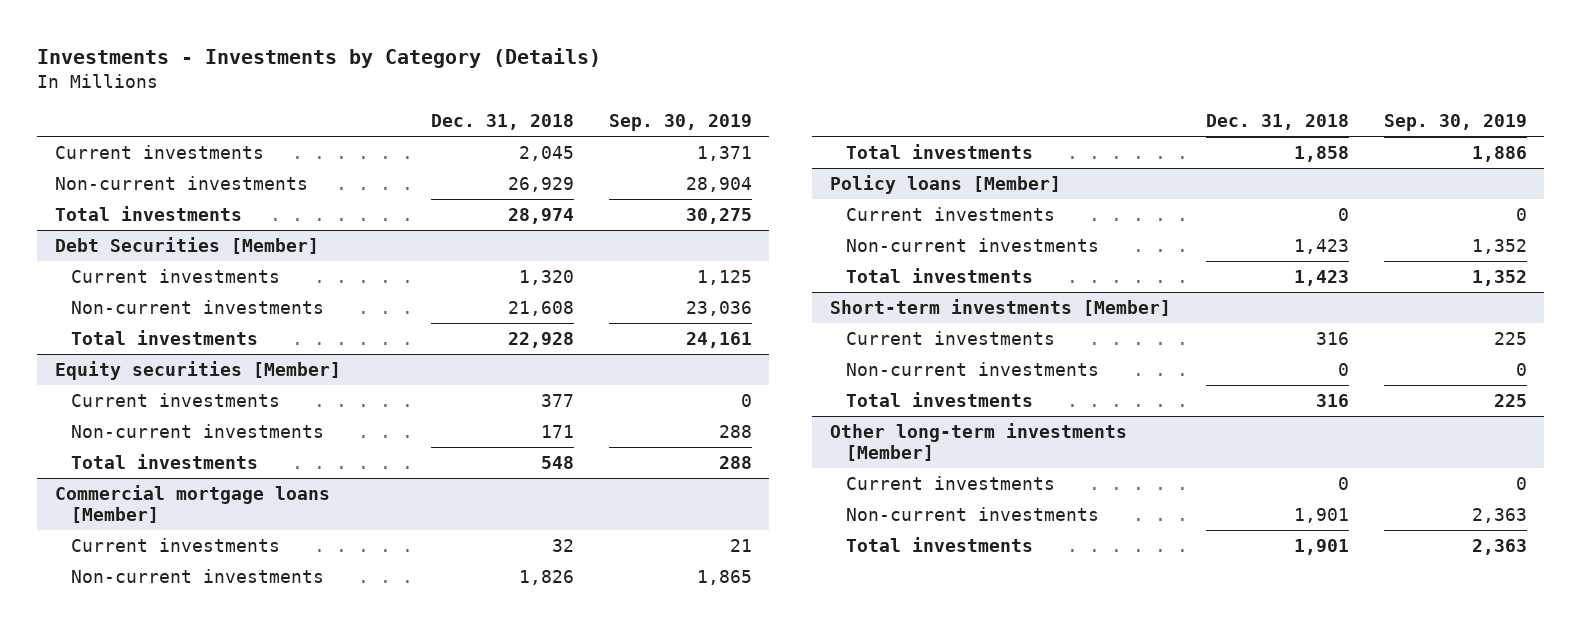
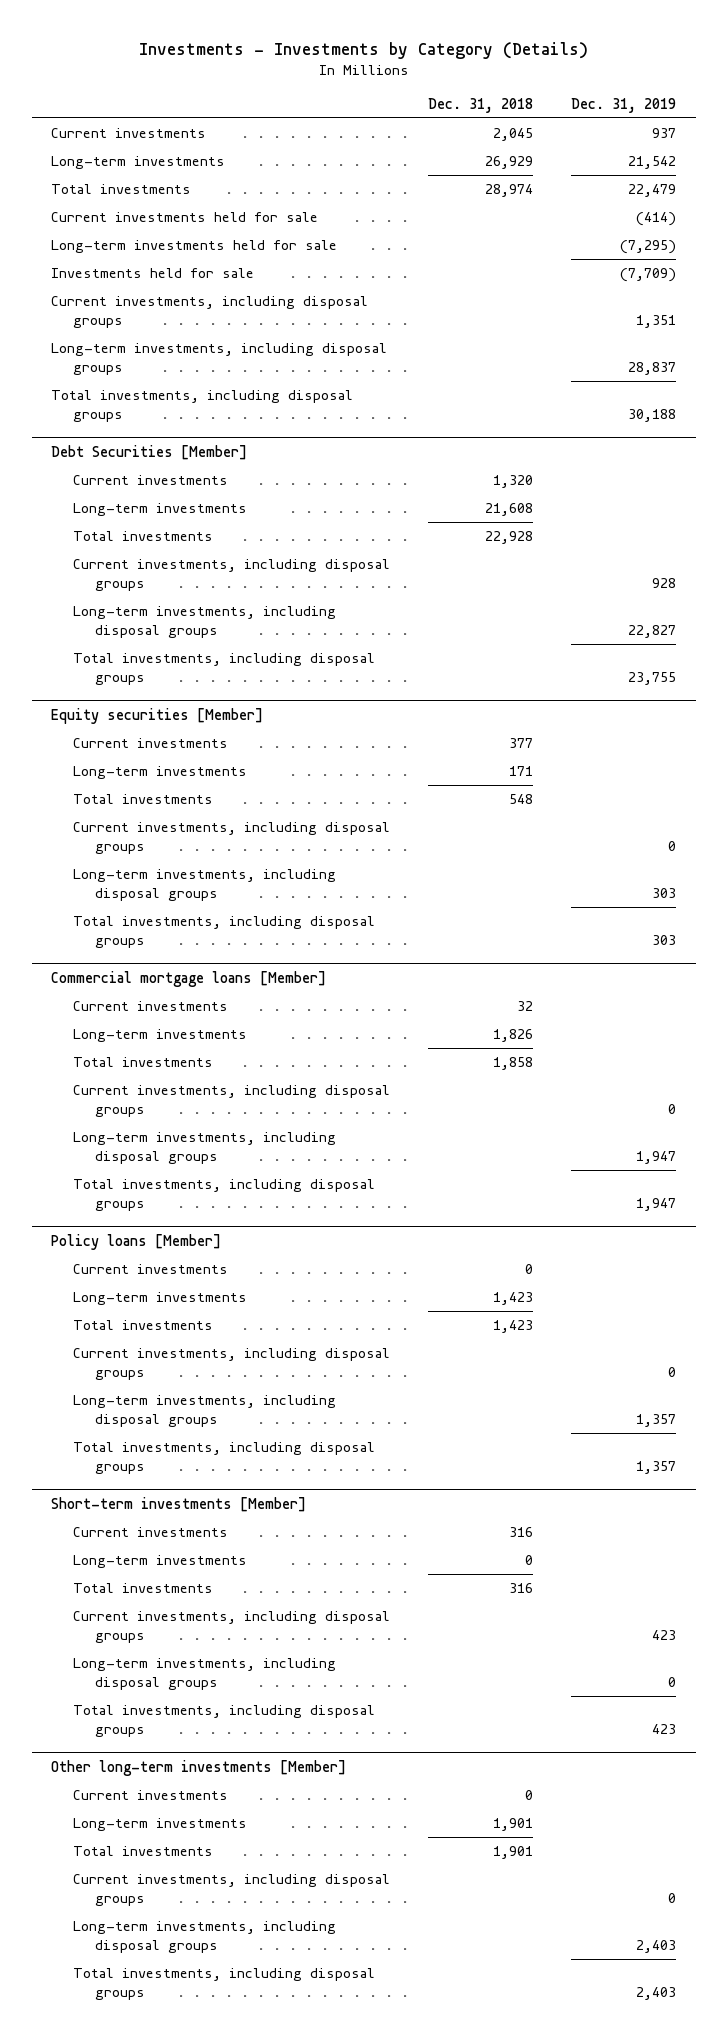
- | Dec. 31, 2018 | Sep. 30, 2019
+ | Dec. 31, 2018 | Dec. 31, 2019
- Non-current investments | 26,929 | 28,904
+ Long-term investments | 26,929 | 21,542
+ Current investments held for sale | | (414)
+ Long-term investments held for sale | | (7,295)
+ Investments held for sale | | (7,709)
+ Current investments, including disposal groups | | 1,351
+ Long-term investments, including disposal groups | | 28,837
+ Total investments, including disposal groups | | 30,188
@ Debt Securities [Member]
- Non-current investments | 21,608 | 23,036
+ Long-term investments | 21,608 |
+ Current investments, including disposal groups | | 928
+ Long-term investments, including disposal groups | | 22,827
+ Total investments, including disposal groups | | 23,755
@ Equity securities [Member]
- Non-current investments | 171 | 288
+ Long-term investments | 171 |
+ Current investments, including disposal groups | | 0
+ Long-term investments, including disposal groups | | 303
+ Total investments, including disposal groups | | 303
@ Commercial mortgage loans [Member]
- Non-current investments | 1,826 | 1,865
+ Long-term investments | 1,826 |
+ Current investments, including disposal groups | | 0
+ Long-term investments, including disposal groups | | 1,947
+ Total investments, including disposal groups | | 1,947
@ Policy loans [Member]
- Non-current investments | 1,423 | 1,352
+ Long-term investments | 1,423 |
+ Current investments, including disposal groups | | 0
+ Long-term investments, including disposal groups | | 1,357
+ Total investments, including disposal groups | | 1,357
@ Short-term investments [Member]
- Non-current investments | 0 | 0
+ Long-term investments | 0 |
+ Current investments, including disposal groups | | 423
+ Long-term investments, including disposal groups | | 0
+ Total investments, including disposal groups | | 423
@ Other long-term investments [Member]
- Non-current investments | 1,901 | 2,363
+ Long-term investments | 1,901 |
+ Current investments, including disposal groups | | 0
+ Long-term investments, including disposal groups | | 2,403
+ Total investments, including disposal groups | | 2,403

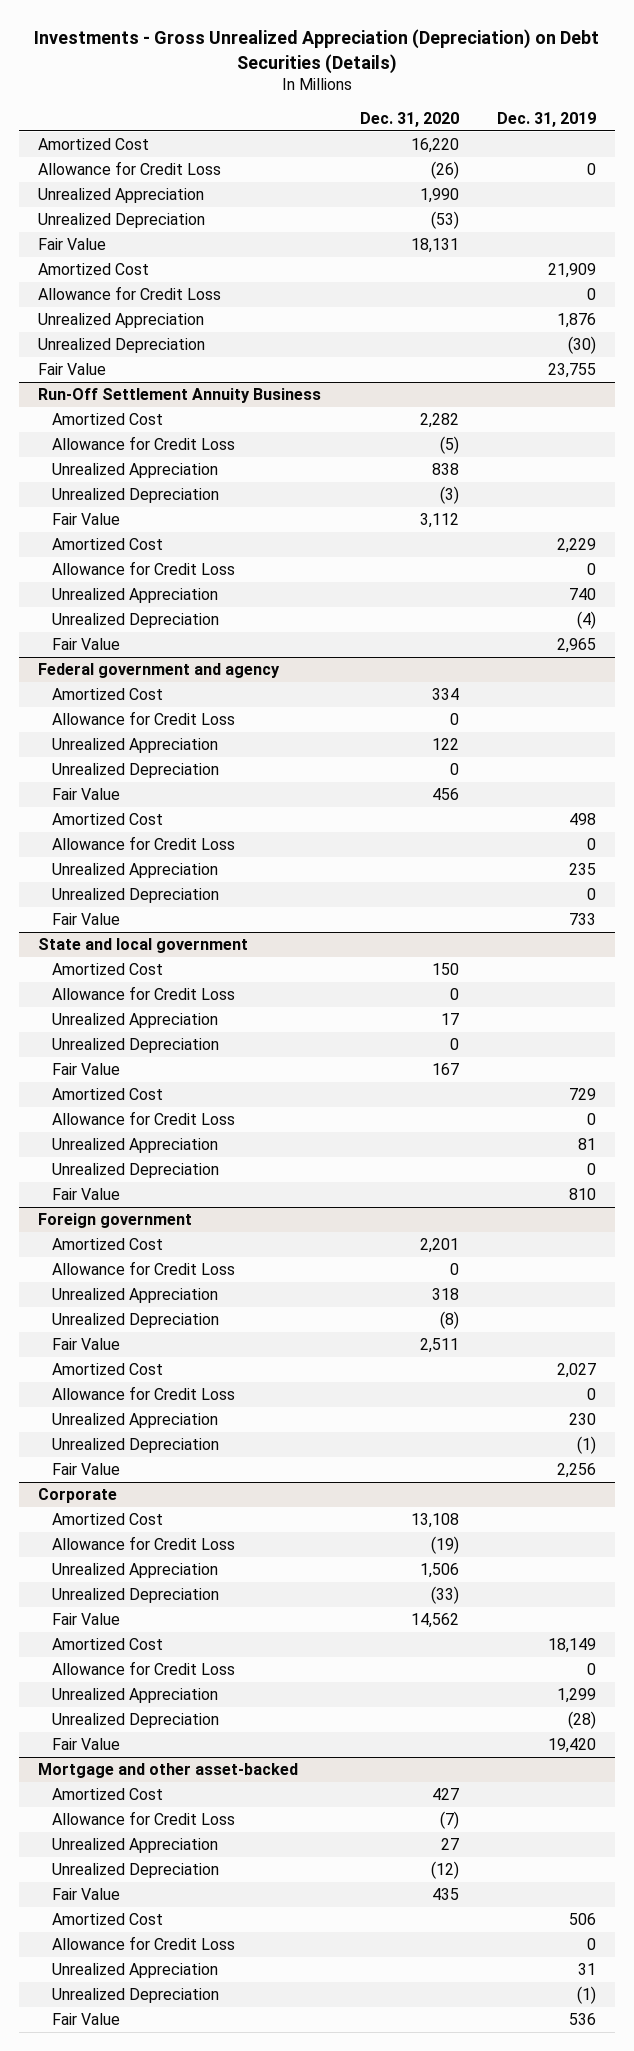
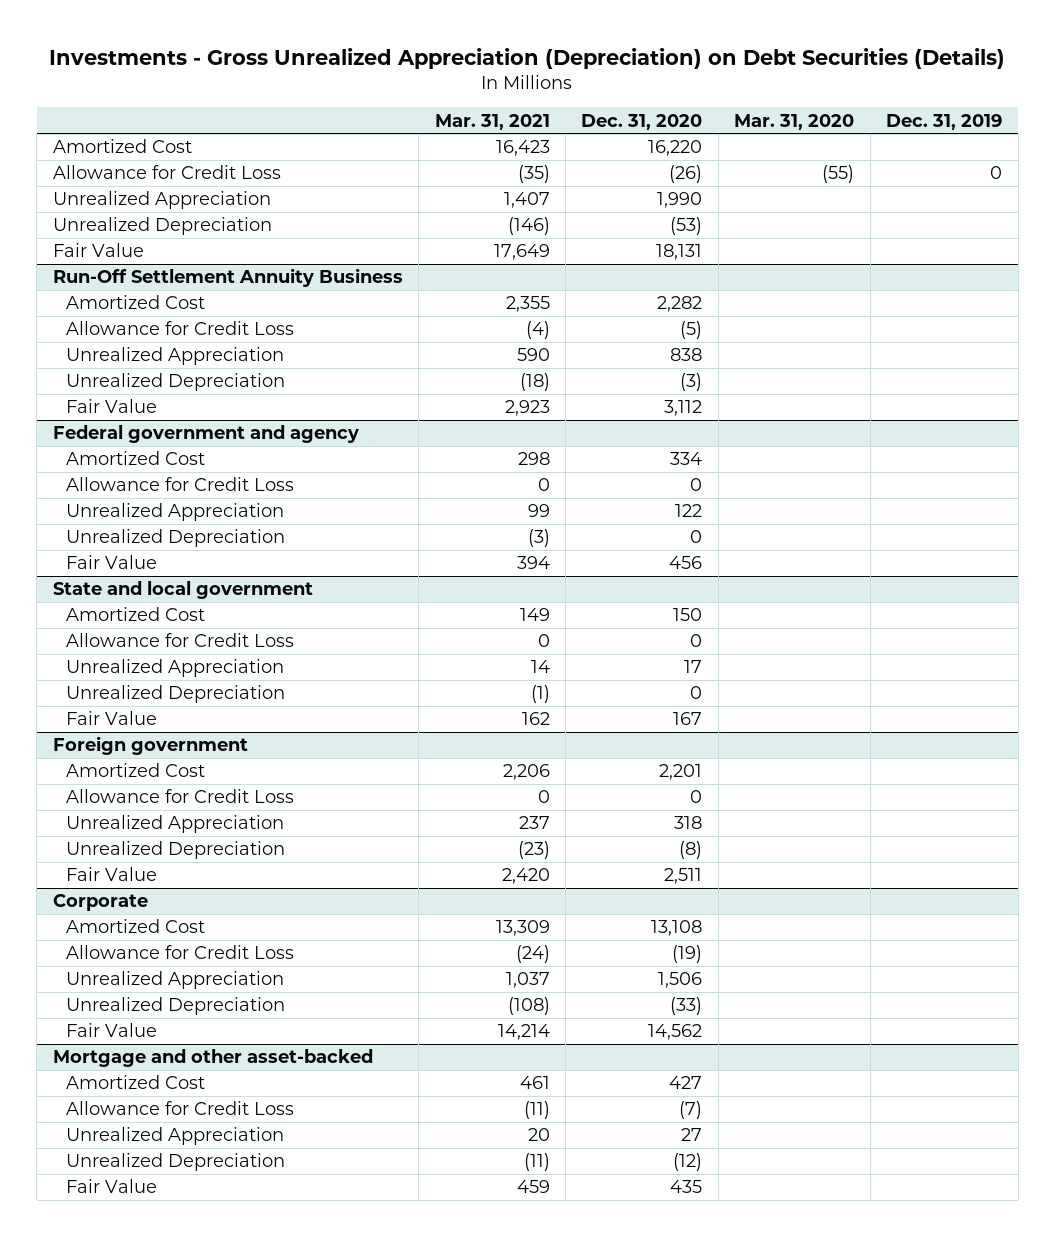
- | Dec. 31, 2020 | Dec. 31, 2019
+ | Mar. 31, 2021 | Dec. 31, 2020 | Mar. 31, 2020 | Dec. 31, 2019
- Amortized Cost | | 21,909
- Allowance for Credit Loss | | 0
- Unrealized Appreciation | | 1,876
- Unrealized Depreciation | | (30)
- Fair Value | | 23,755
@ Run-Off Settlement Annuity Business
- Amortized Cost | | 2,229
- Allowance for Credit Loss | | 0
- Unrealized Appreciation | | 740
- Unrealized Depreciation | | (4)
- Fair Value | | 2,965
@ Federal government and agency
- Amortized Cost | | 498
- Allowance for Credit Loss | | 0
- Unrealized Appreciation | | 235
- Unrealized Depreciation | | 0
- Fair Value | | 733
@ State and local government
- Amortized Cost | | 729
- Allowance for Credit Loss | | 0
- Unrealized Appreciation | | 81
- Unrealized Depreciation | | 0
- Fair Value | | 810
@ Foreign government
- Amortized Cost | | 2,027
- Allowance for Credit Loss | | 0
- Unrealized Appreciation | | 230
- Unrealized Depreciation | | (1)
- Fair Value | | 2,256
@ Corporate
- Amortized Cost | | 18,149
- Allowance for Credit Loss | | 0
- Unrealized Appreciation | | 1,299
- Unrealized Depreciation | | (28)
- Fair Value | | 19,420
@ Mortgage and other asset-backed
- Amortized Cost | | 506
- Allowance for Credit Loss | | 0
- Unrealized Appreciation | | 31
- Unrealized Depreciation | | (1)
- Fair Value | | 536

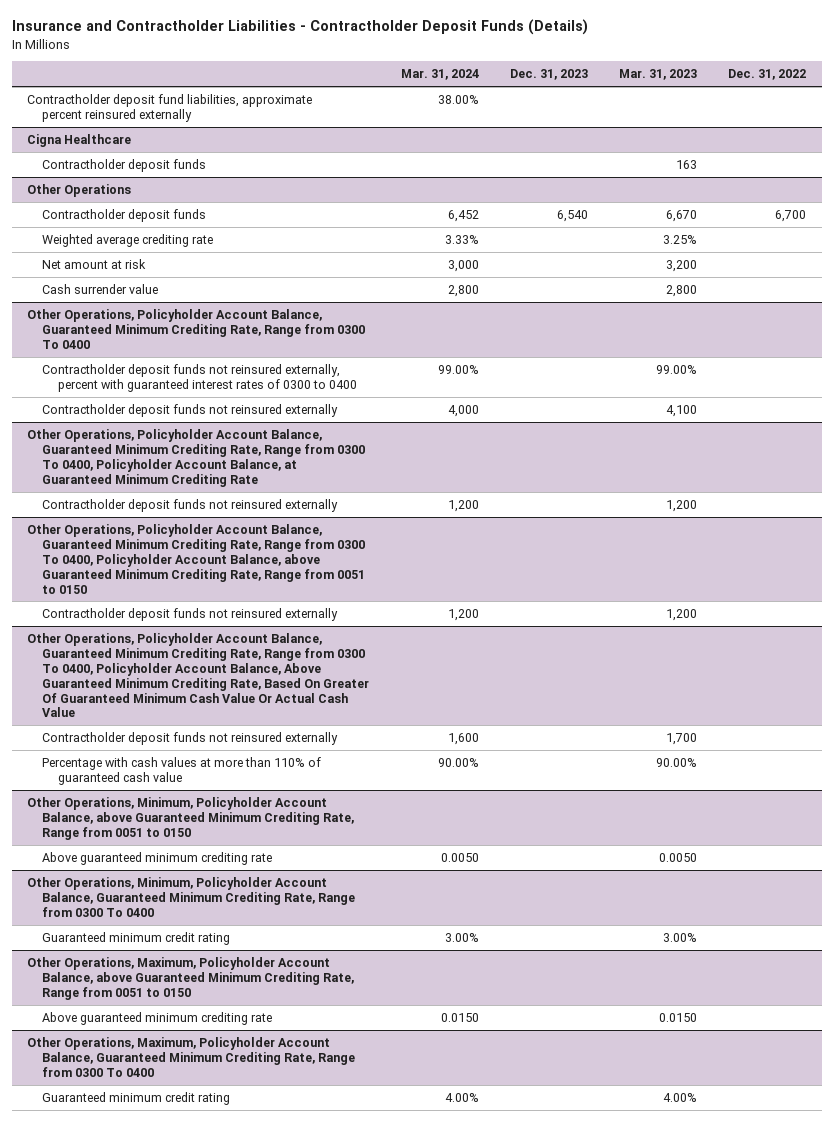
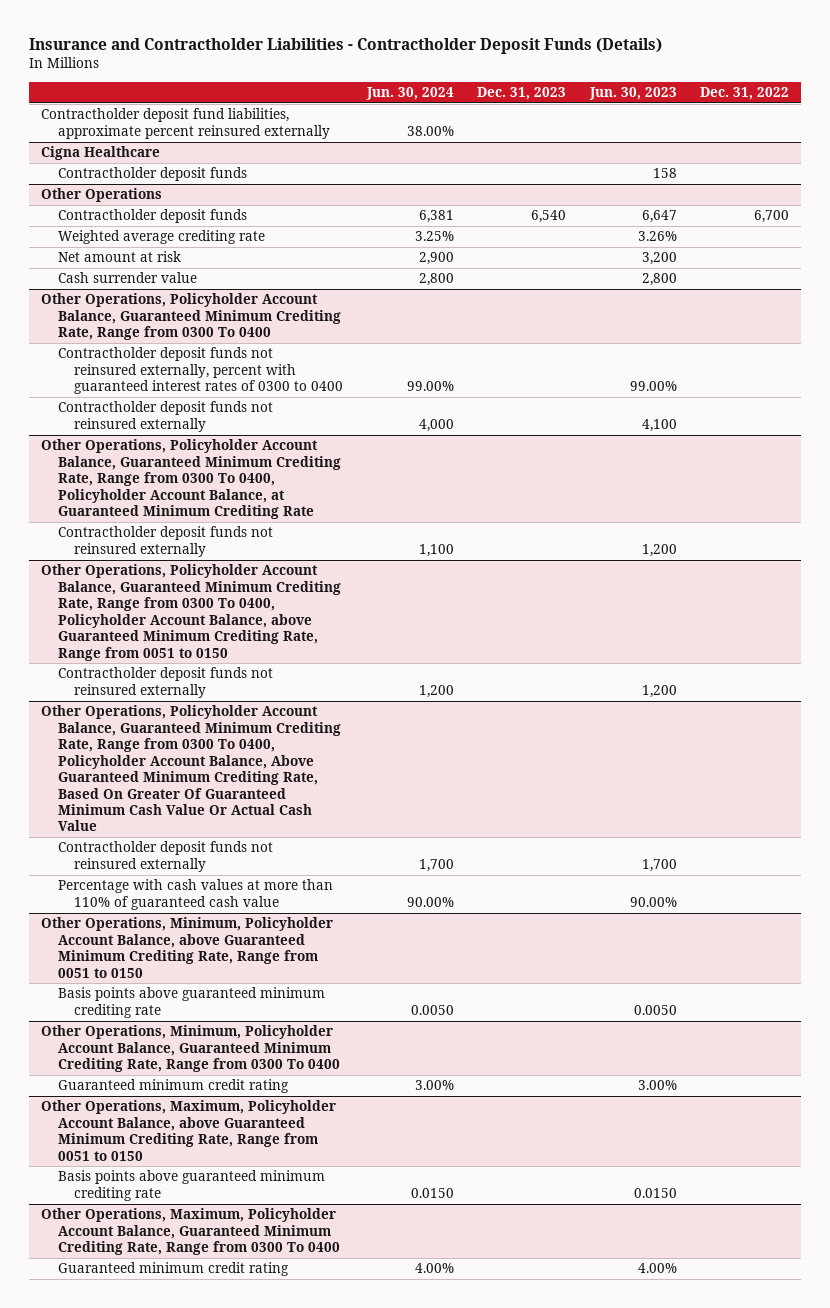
- | Mar. 31, 2024 | Dec. 31, 2023 | Mar. 31, 2023 | Dec. 31, 2022
+ | Jun. 30, 2024 | Dec. 31, 2023 | Jun. 30, 2023 | Dec. 31, 2022
@ Other Operations, Minimum, Policyholder Account Balance, above Guaranteed Minimum Crediting Rate, Range from 0051 to 0150
- Above guaranteed minimum crediting rate | 0.0050 | | 0.0050 |
+ Basis points above guaranteed minimum crediting rate | 0.0050 | | 0.0050 |
@ Other Operations, Maximum, Policyholder Account Balance, above Guaranteed Minimum Crediting Rate, Range from 0051 to 0150
- Above guaranteed minimum crediting rate | 0.0150 | | 0.0150 |
+ Basis points above guaranteed minimum crediting rate | 0.0150 | | 0.0150 |

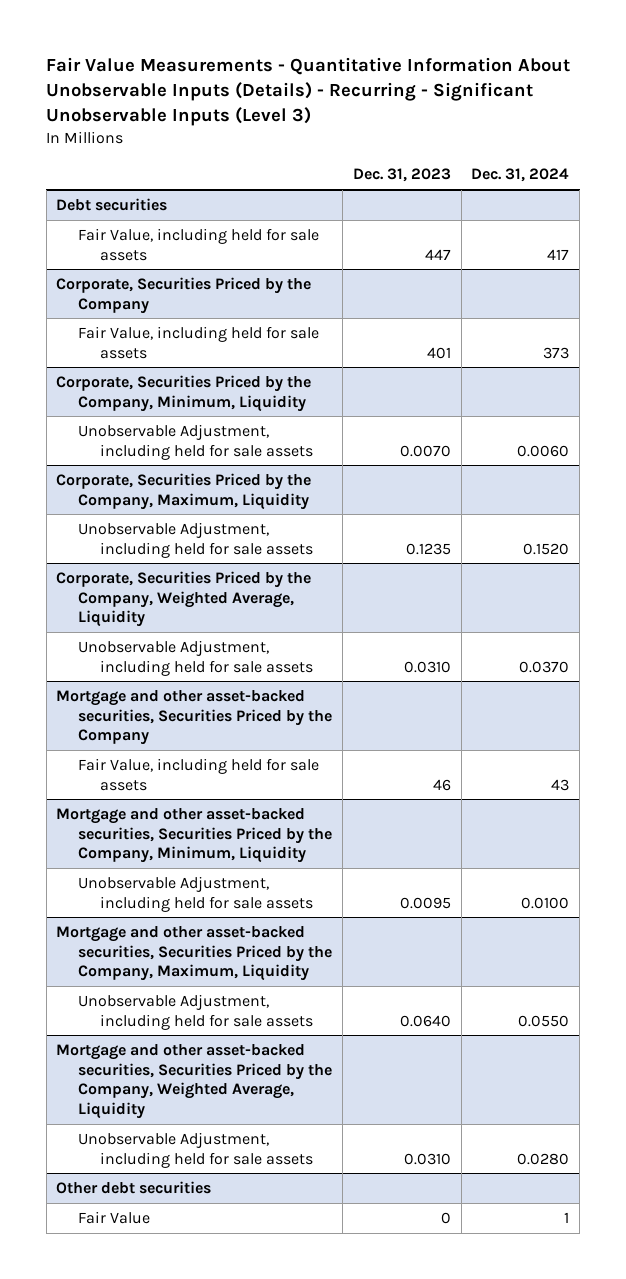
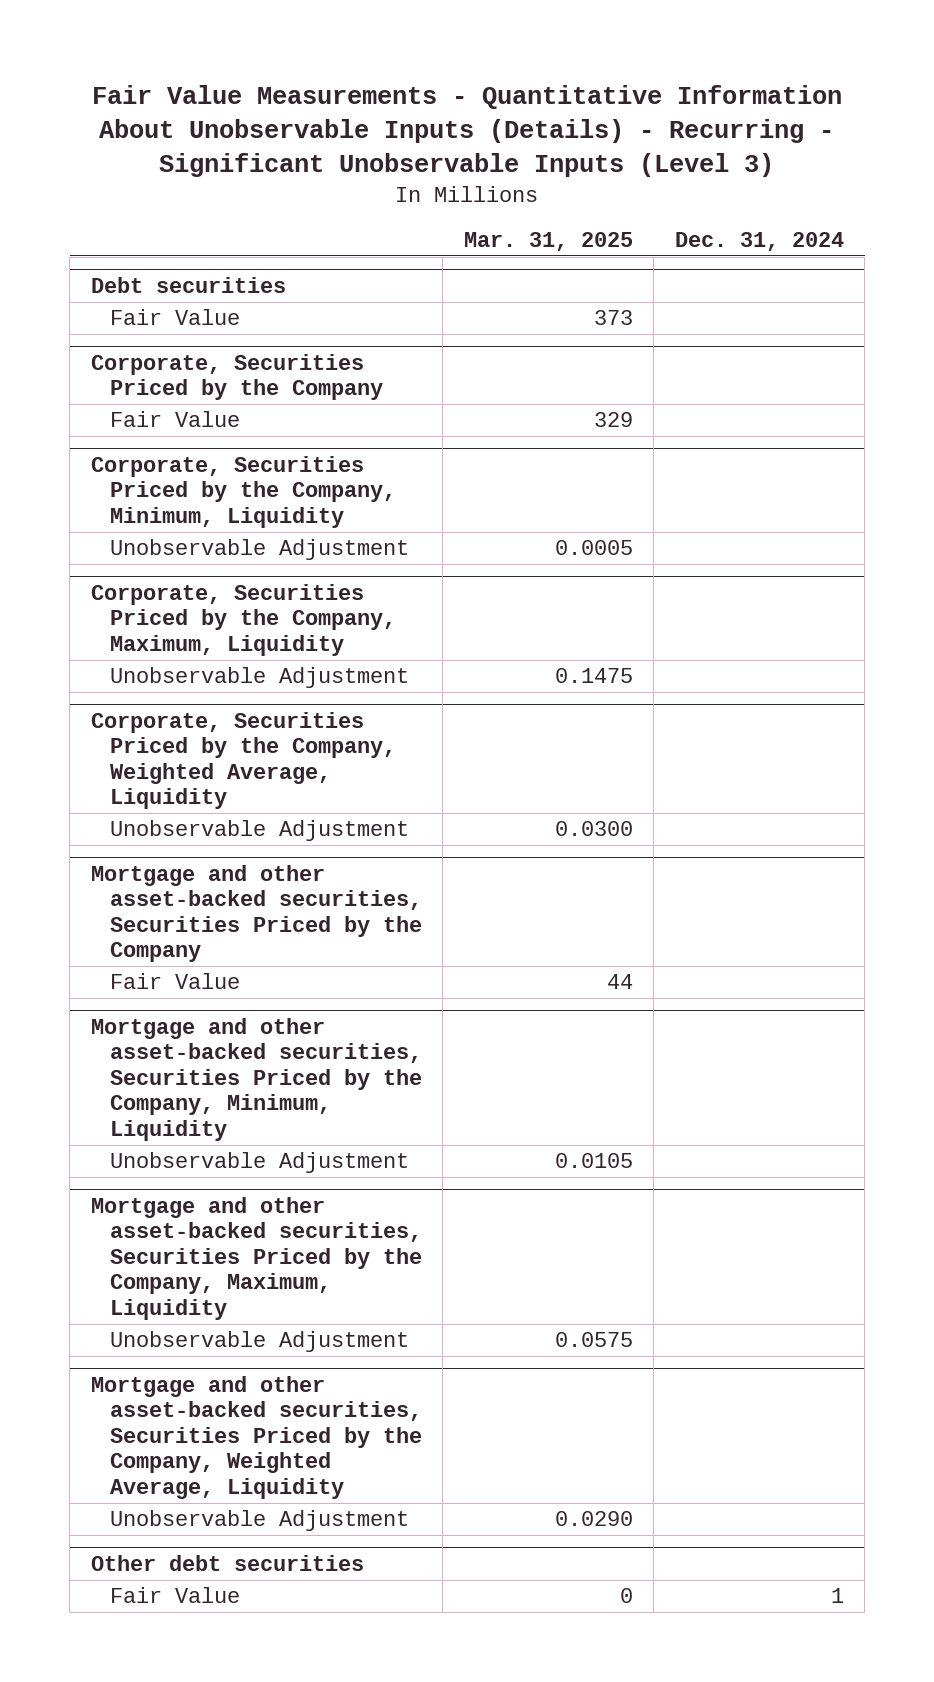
- | Dec. 31, 2023 | Dec. 31, 2024
+ | Mar. 31, 2025 | Dec. 31, 2024
@ Debt securities
- Fair Value, including held for sale assets | 447 | 417
+ Fair Value | 373 |
@ Corporate, Securities Priced by the Company
- Fair Value, including held for sale assets | 401 | 373
+ Fair Value | 329 |
@ Corporate, Securities Priced by the Company, Minimum, Liquidity
- Unobservable Adjustment, including held for sale assets | 0.0070 | 0.0060
+ Unobservable Adjustment | 0.0005 |
@ Corporate, Securities Priced by the Company, Maximum, Liquidity
- Unobservable Adjustment, including held for sale assets | 0.1235 | 0.1520
+ Unobservable Adjustment | 0.1475 |
@ Corporate, Securities Priced by the Company, Weighted Average, Liquidity
- Unobservable Adjustment, including held for sale assets | 0.0310 | 0.0370
+ Unobservable Adjustment | 0.0300 |
@ Mortgage and other asset-backed securities, Securities Priced by the Company
- Fair Value, including held for sale assets | 46 | 43
+ Fair Value | 44 |
@ Mortgage and other asset-backed securities, Securities Priced by the Company, Minimum, Liquidity
- Unobservable Adjustment, including held for sale assets | 0.0095 | 0.0100
+ Unobservable Adjustment | 0.0105 |
@ Mortgage and other asset-backed securities, Securities Priced by the Company, Maximum, Liquidity
- Unobservable Adjustment, including held for sale assets | 0.0640 | 0.0550
+ Unobservable Adjustment | 0.0575 |
@ Mortgage and other asset-backed securities, Securities Priced by the Company, Weighted Average, Liquidity
- Unobservable Adjustment, including held for sale assets | 0.0310 | 0.0280
+ Unobservable Adjustment | 0.0290 |

